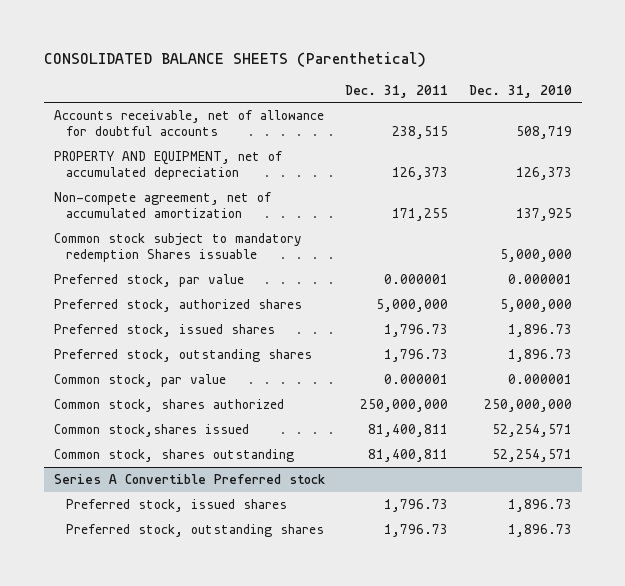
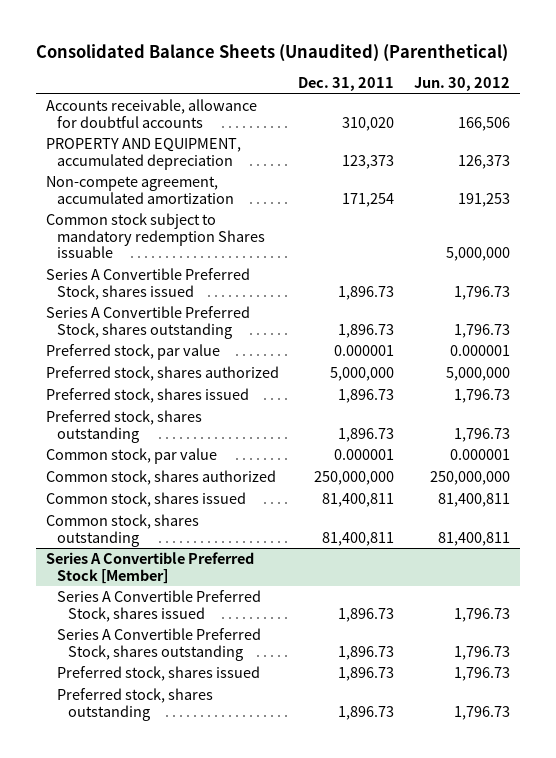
- CONSOLIDATED BALANCE SHEETS (Parenthetical)
+ Consolidated Balance Sheets (Unaudited) (Parenthetical)
- | Dec. 31, 2011 | Dec. 31, 2010
+ | Dec. 31, 2011 | Jun. 30, 2012
- Accounts receivable, net of allowance for doubtful accounts | 238,515 | 508,719
- PROPERTY AND EQUIPMENT, net of accumulated depreciation | 126,373 | 126,373
- Non-compete agreement, net of accumulated amortization | 171,255 | 137,925
+ Accounts receivable, allowance for doubtful accounts | 310,020 | 166,506
+ PROPERTY AND EQUIPMENT, accumulated depreciation | 123,373 | 126,373
+ Non-compete agreement, accumulated amortization | 171,254 | 191,253
+ Series A Convertible Preferred Stock, shares issued | 1,896.73 | 1,796.73
+ Series A Convertible Preferred Stock, shares outstanding | 1,896.73 | 1,796.73
- Preferred stock, authorized shares | 5,000,000 | 5,000,000
- Preferred stock, issued shares | 1,796.73 | 1,896.73
- Preferred stock, outstanding shares | 1,796.73 | 1,896.73
+ Preferred stock, shares authorized | 5,000,000 | 5,000,000
+ Preferred stock, shares issued | 1,896.73 | 1,796.73
+ Preferred stock, shares outstanding | 1,896.73 | 1,796.73
- Common stock,shares issued | 81,400,811 | 52,254,571
+ Common stock, shares issued | 81,400,811 | 81,400,811
- Series A Convertible Preferred stock
- Preferred stock, issued shares | 1,796.73 | 1,896.73
- Preferred stock, outstanding shares | 1,796.73 | 1,896.73
+ Series A Convertible Preferred Stock [Member]
+ Series A Convertible Preferred Stock, shares issued | 1,896.73 | 1,796.73
+ Series A Convertible Preferred Stock, shares outstanding | 1,896.73 | 1,796.73
+ Preferred stock, shares issued | 1,896.73 | 1,796.73
+ Preferred stock, shares outstanding | 1,896.73 | 1,796.73

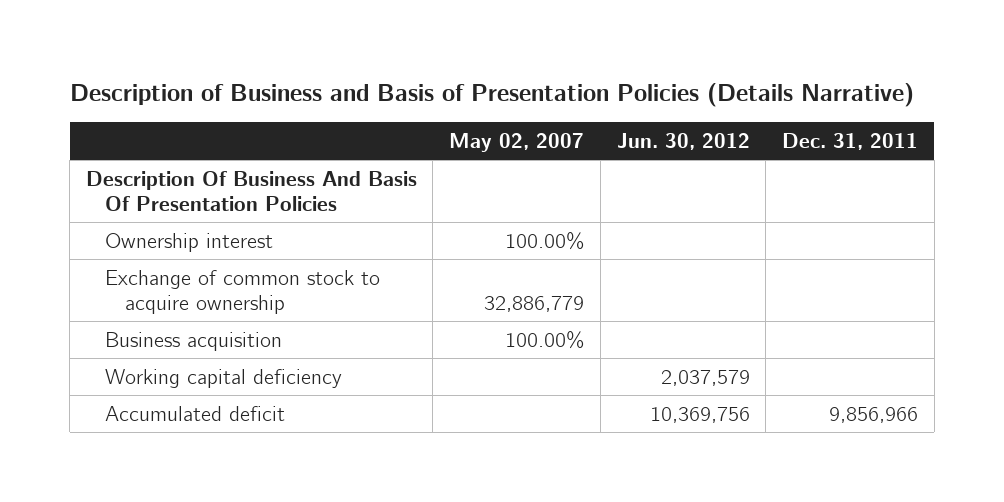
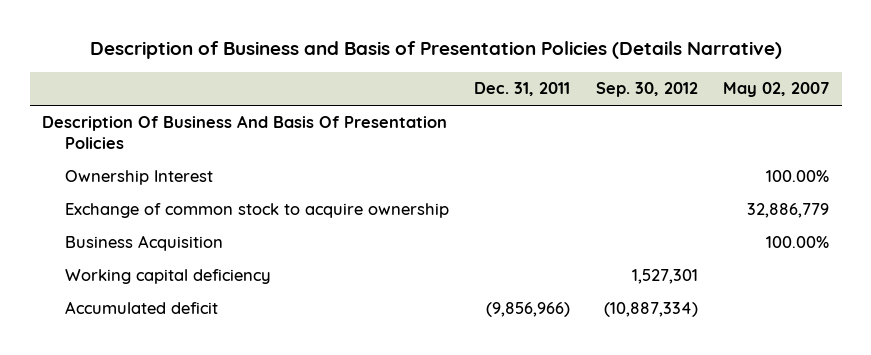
- | May 02, 2007 | Jun. 30, 2012 | Dec. 31, 2011
+ | Dec. 31, 2011 | Sep. 30, 2012 | May 02, 2007
- Ownership interest | 100.00% | |
+ Ownership Interest | | | 100.00%
- Business acquisition | 100.00% | |
+ Business Acquisition | | | 100.00%
- Accumulated deficit | | 10,369,756 | 9,856,966
+ Accumulated deficit | (9,856,966) | (10,887,334) |

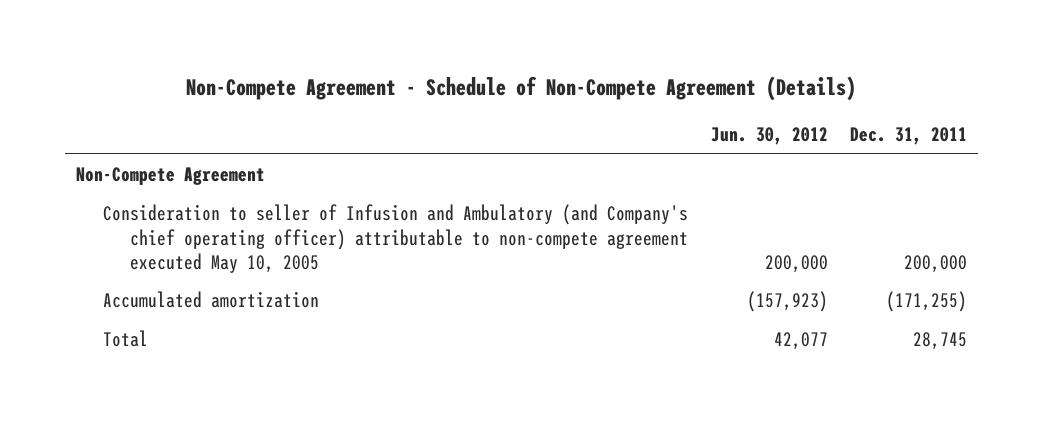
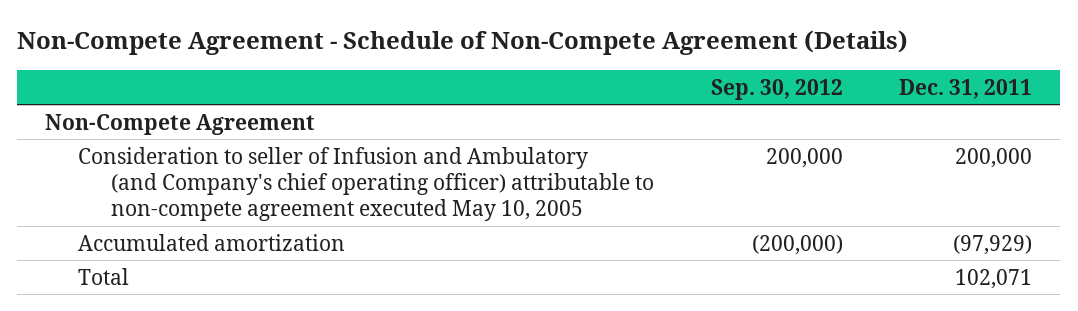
- | Jun. 30, 2012 | Dec. 31, 2011
+ | Sep. 30, 2012 | Dec. 31, 2011
- Accumulated amortization | (157,923) | (171,255)
- Total | 42,077 | 28,745
+ Accumulated amortization | (200,000) | (97,929)
+ Total | | 102,071

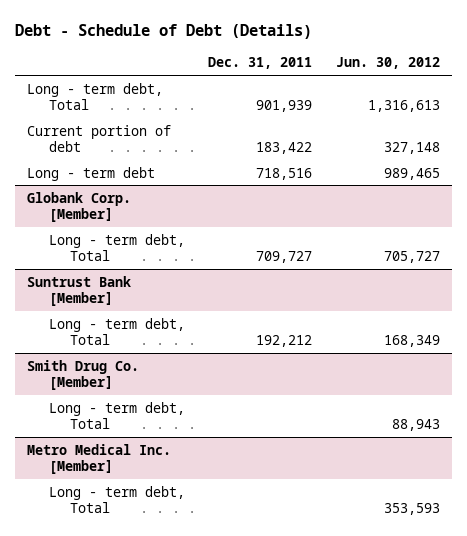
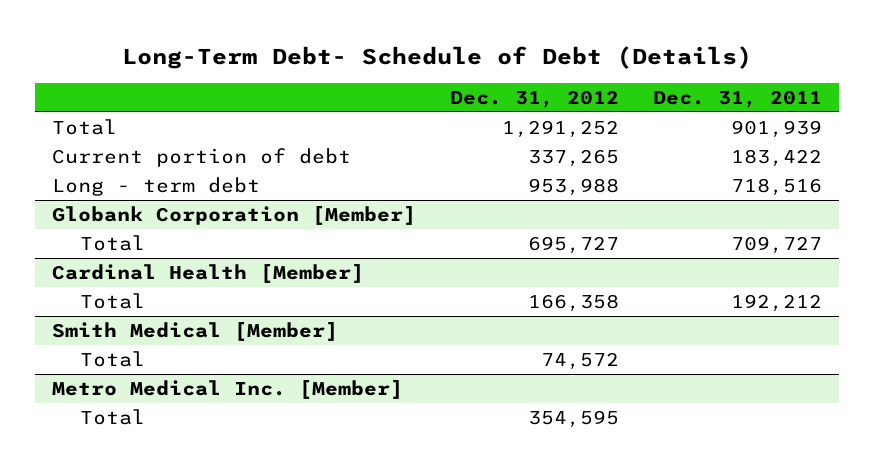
- Debt - Schedule of Debt (Details)
+ Long-Term Debt- Schedule of Debt (Details)
- | Dec. 31, 2011 | Jun. 30, 2012
+ | Dec. 31, 2012 | Dec. 31, 2011
- Long - term debt, Total | 901,939 | 1,316,613
+ Total | 1,291,252 | 901,939
- Globank Corp. [Member]
- Long - term debt, Total | 709,727 | 705,727
- Suntrust Bank [Member]
- Long - term debt, Total | 192,212 | 168,349
- Smith Drug Co. [Member]
- Long - term debt, Total | | 88,943
+ Globank Corporation [Member]
+ Total | 695,727 | 709,727
+ Cardinal Health [Member]
+ Total | 166,358 | 192,212
+ Smith Medical [Member]
+ Total | 74,572 |
@ Metro Medical Inc. [Member]
- Long - term debt, Total | | 353,593
+ Total | 354,595 |

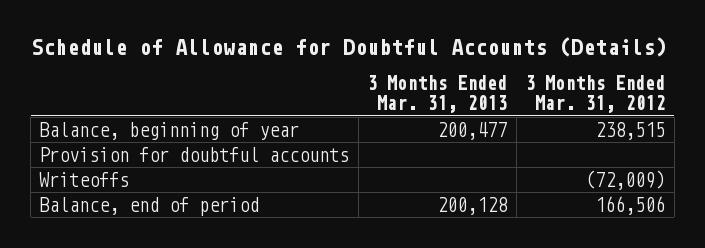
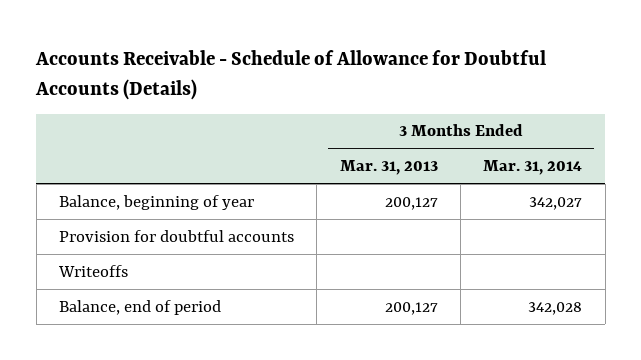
- Schedule of Allowance for Doubtful Accounts (Details)
+ Accounts Receivable - Schedule of Allowance for Doubtful Accounts (Details)
- | 3 Months Ended Mar. 31, 2013 | 3 Months Ended Mar. 31, 2012
+ | 3 Months Ended Mar. 31, 2013 | 3 Months Ended Mar. 31, 2014
- Balance, beginning of year | 200,477 | 238,515
+ Balance, beginning of year | 200,127 | 342,027
- Balance, end of period | 200,128 | 166,506
+ Balance, end of period | 200,127 | 342,028

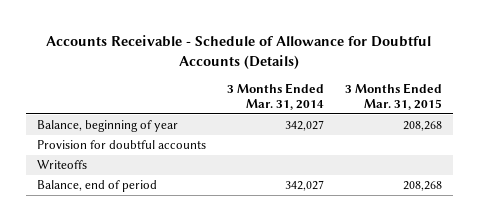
- | 3 Months Ended Mar. 31, 2013 | 3 Months Ended Mar. 31, 2014
+ | 3 Months Ended Mar. 31, 2014 | 3 Months Ended Mar. 31, 2015
- Balance, end of period | 200,127 | 342,028
+ Balance, end of period | 342,027 | 208,268

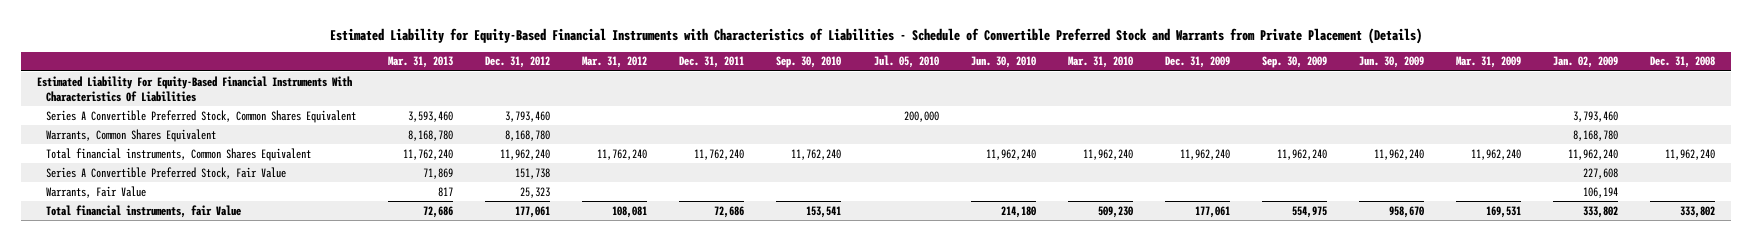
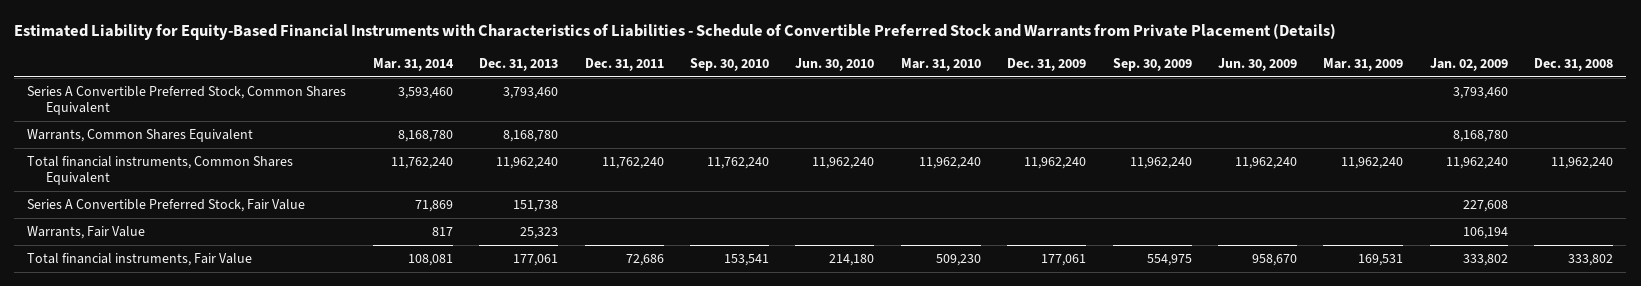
- | Mar. 31, 2013 | Dec. 31, 2012 | Mar. 31, 2012 | Dec. 31, 2011 | Sep. 30, 2010 | Jul. 05, 2010 | Jun. 30, 2010 | Mar. 31, 2010 | Dec. 31, 2009 | Sep. 30, 2009 | Jun. 30, 2009 | Mar. 31, 2009 | Jan. 02, 2009 | Dec. 31, 2008
+ | Mar. 31, 2014 | Dec. 31, 2013 | Dec. 31, 2011 | Sep. 30, 2010 | Jun. 30, 2010 | Mar. 31, 2010 | Dec. 31, 2009 | Sep. 30, 2009 | Jun. 30, 2009 | Mar. 31, 2009 | Jan. 02, 2009 | Dec. 31, 2008
- Estimated Liability For Equity-Based Financial Instruments With Characteristics Of Liabilities
- Total financial instruments, fair Value | 72,686 | 177,061 | 108,081 | 72,686 | 153,541 | | 214,180 | 509,230 | 177,061 | 554,975 | 958,670 | 169,531 | 333,802 | 333,802
+ Total financial instruments, Fair Value | 108,081 | 177,061 | 72,686 | 153,541 | 214,180 | 509,230 | 177,061 | 554,975 | 958,670 | 169,531 | 333,802 | 333,802

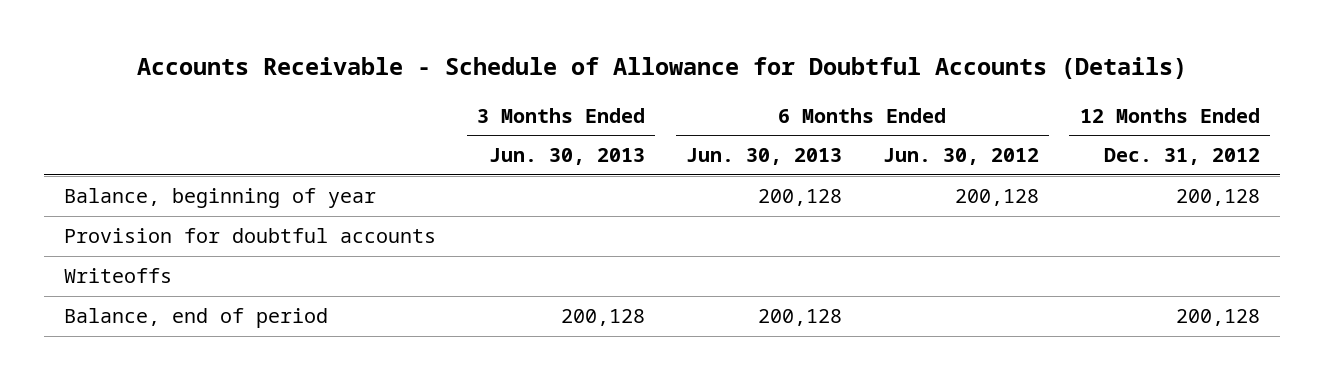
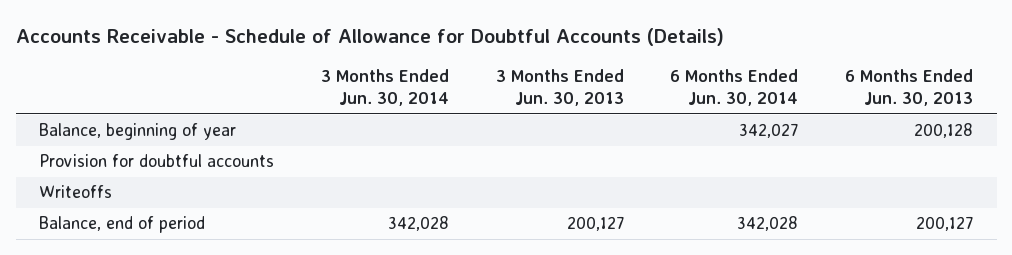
- | 3 Months Ended Jun. 30, 2013 | 6 Months Ended Jun. 30, 2013 | 6 Months Ended Jun. 30, 2012 | 12 Months Ended Dec. 31, 2012
+ | 3 Months Ended Jun. 30, 2014 | 3 Months Ended Jun. 30, 2013 | 6 Months Ended Jun. 30, 2014 | 6 Months Ended Jun. 30, 2013
- Balance, end of period | 200,128 | 200,128 | | 200,128
+ Balance, end of period | 342,028 | 200,127 | 342,028 | 200,127

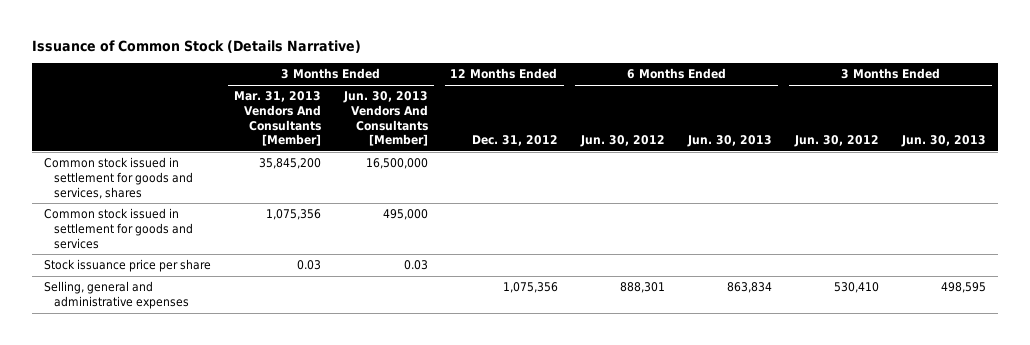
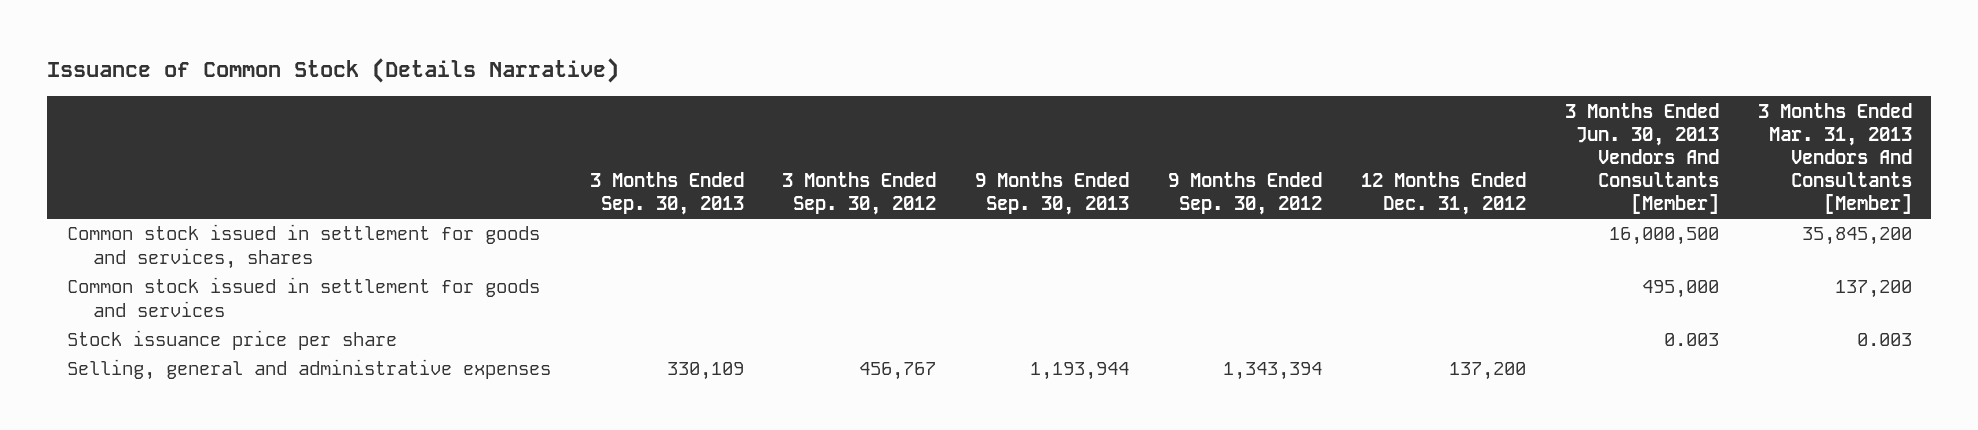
- | 3 Months Ended Mar. 31, 2013 Vendors And Consultants [Member] | 3 Months Ended Jun. 30, 2013 Vendors And Consultants [Member] | 12 Months Ended Dec. 31, 2012 | 6 Months Ended Jun. 30, 2012 | 6 Months Ended Jun. 30, 2013 | 3 Months Ended Jun. 30, 2012 | 3 Months Ended Jun. 30, 2013
+ | 3 Months Ended Sep. 30, 2013 | 3 Months Ended Sep. 30, 2012 | 9 Months Ended Sep. 30, 2013 | 9 Months Ended Sep. 30, 2012 | 12 Months Ended Dec. 31, 2012 | 3 Months Ended Jun. 30, 2013 Vendors And Consultants [Member] | 3 Months Ended Mar. 31, 2013 Vendors And Consultants [Member]
- Common stock issued in settlement for goods and services, shares | 35,845,200 | 16,500,000 | | | | |
- Common stock issued in settlement for goods and services | 1,075,356 | 495,000 | | | | |
- Stock issuance price per share | 0.03 | 0.03 | | | | |
- Selling, general and administrative expenses | | | 1,075,356 | 888,301 | 863,834 | 530,410 | 498,595
+ Common stock issued in settlement for goods and services, shares | | | | | | 16,000,500 | 35,845,200
+ Common stock issued in settlement for goods and services | | | | | | 495,000 | 137,200
+ Stock issuance price per share | | | | | | 0.003 | 0.003
+ Selling, general and administrative expenses | 330,109 | 456,767 | 1,193,944 | 1,343,394 | 137,200 | |

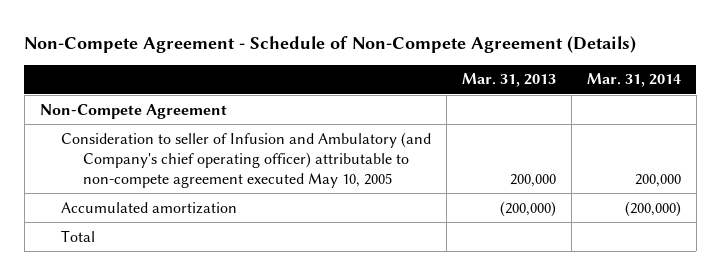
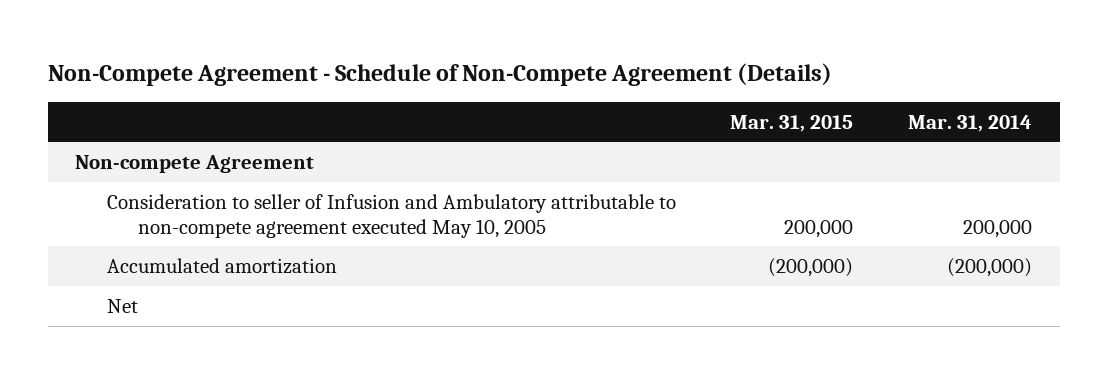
- | Mar. 31, 2013 | Mar. 31, 2014
+ | Mar. 31, 2015 | Mar. 31, 2014
- Non-Compete Agreement
- Consideration to seller of Infusion and Ambulatory (and Company's chief operating officer) attributable to non-compete agreement executed May 10, 2005 | 200,000 | 200,000
+ Non-compete Agreement
+ Consideration to seller of Infusion and Ambulatory attributable to non-compete agreement executed May 10, 2005 | 200,000 | 200,000
- Total
+ Net

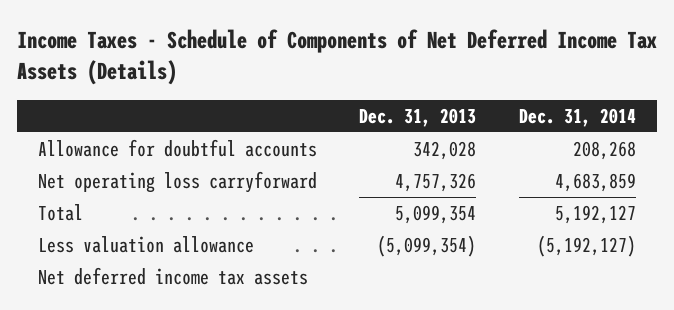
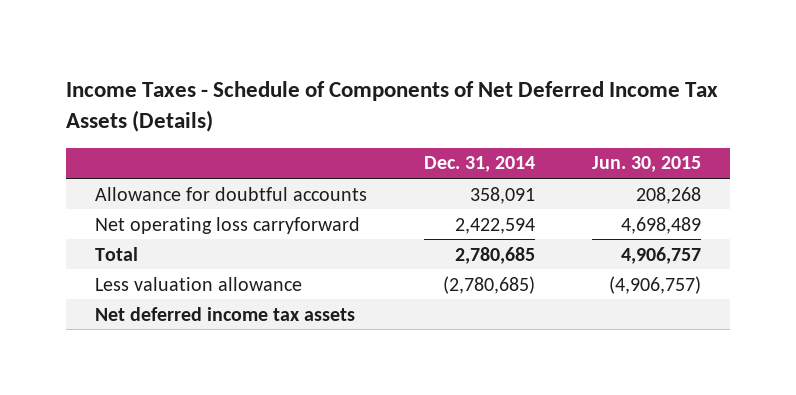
- | Dec. 31, 2013 | Dec. 31, 2014
+ | Dec. 31, 2014 | Jun. 30, 2015
- Allowance for doubtful accounts | 342,028 | 208,268
- Net operating loss carryforward | 4,757,326 | 4,683,859
- Total | 5,099,354 | 5,192,127
- Less valuation allowance | (5,099,354) | (5,192,127)
+ Allowance for doubtful accounts | 358,091 | 208,268
+ Net operating loss carryforward | 2,422,594 | 4,698,489
+ Total | 2,780,685 | 4,906,757
+ Less valuation allowance | (2,780,685) | (4,906,757)

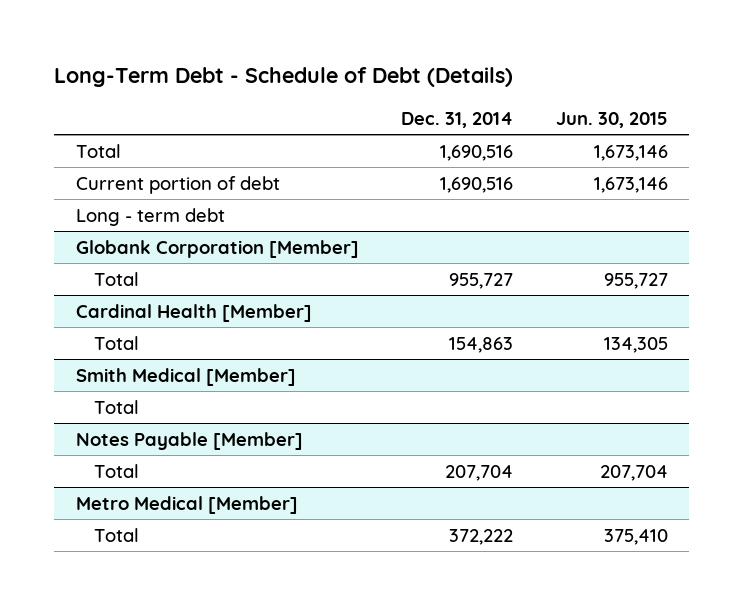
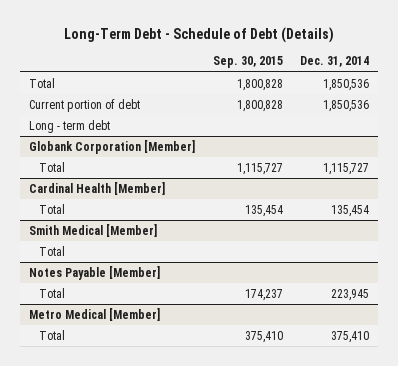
- | Dec. 31, 2014 | Jun. 30, 2015
+ | Sep. 30, 2015 | Dec. 31, 2014
- Total | 1,690,516 | 1,673,146
- Current portion of debt | 1,690,516 | 1,673,146
+ Total | 1,800,828 | 1,850,536
+ Current portion of debt | 1,800,828 | 1,850,536
@ Globank Corporation [Member]
- Total | 955,727 | 955,727
+ Total | 1,115,727 | 1,115,727
@ Cardinal Health [Member]
- Total | 154,863 | 134,305
+ Total | 135,454 | 135,454
@ Notes Payable [Member]
- Total | 207,704 | 207,704
+ Total | 174,237 | 223,945
@ Metro Medical [Member]
- Total | 372,222 | 375,410
+ Total | 375,410 | 375,410

